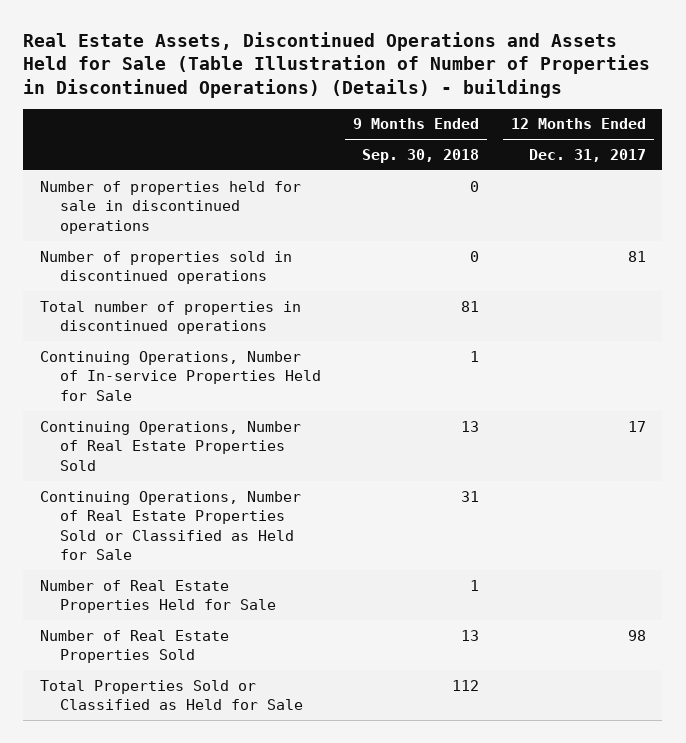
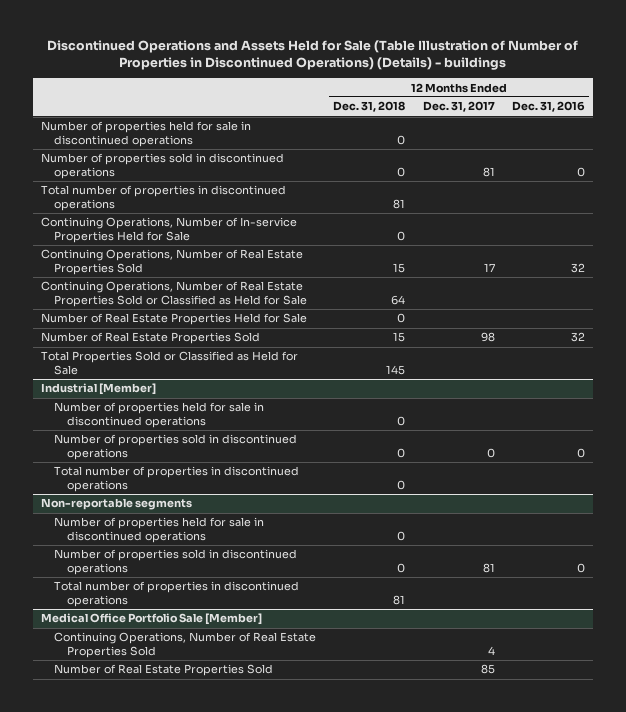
- Real Estate Assets, Discontinued Operations and Assets Held for Sale (Table Illustration of Number of Properties in Discontinued Operations) (Details) - buildings
+ Discontinued Operations and Assets Held for Sale (Table Illustration of Number of Properties in Discontinued Operations) (Details) - buildings
- | 9 Months Ended Sep. 30, 2018 | 12 Months Ended Dec. 31, 2017
+ | 12 Months Ended Dec. 31, 2018 | 12 Months Ended Dec. 31, 2017 | 12 Months Ended Dec. 31, 2016
+ Industrial [Member]
+ Number of properties held for sale in discontinued operations | 0 | |
+ Number of properties sold in discontinued operations | 0 | 0 | 0
+ Total number of properties in discontinued operations | 0 | |
+ Non-reportable segments
+ Number of properties held for sale in discontinued operations | 0 | |
+ Number of properties sold in discontinued operations | 0 | 81 | 0
+ Total number of properties in discontinued operations | 81 | |
+ Medical Office Portfolio Sale [Member]
+ Continuing Operations, Number of Real Estate Properties Sold | | 4 |
+ Number of Real Estate Properties Sold | | 85 |

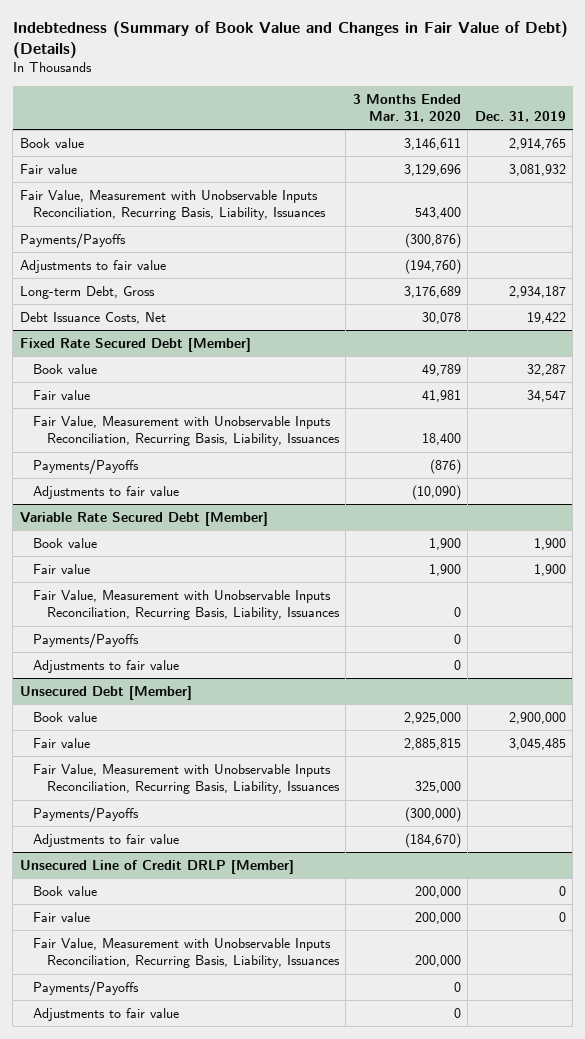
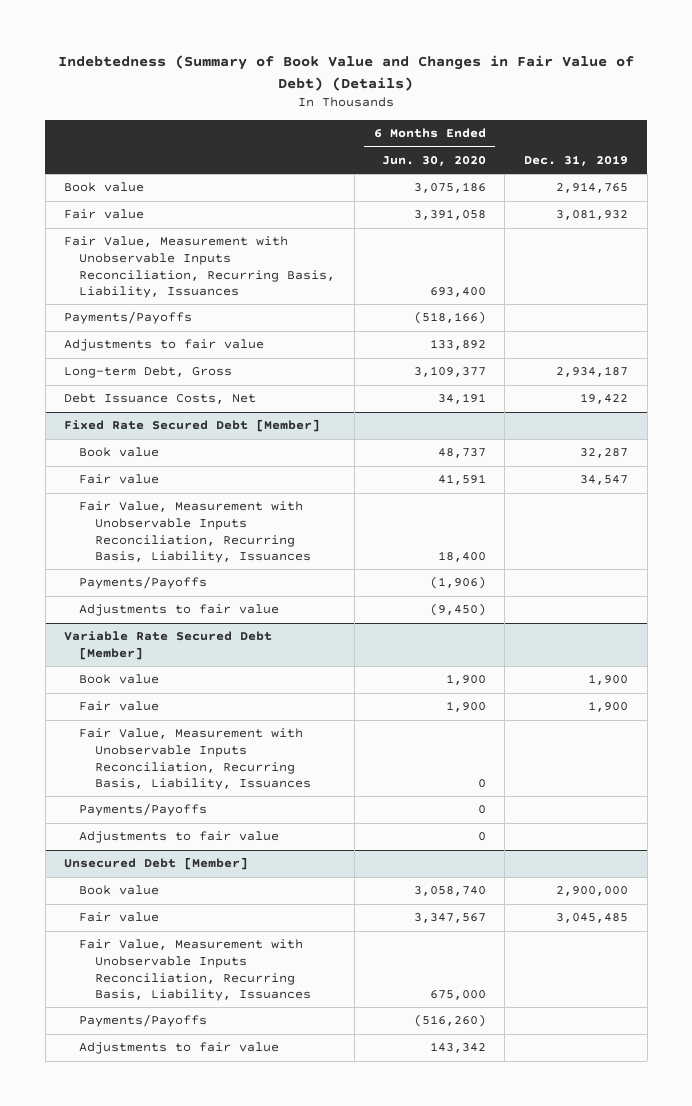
- | 3 Months Ended Mar. 31, 2020 | Dec. 31, 2019
+ | 6 Months Ended Jun. 30, 2020 | Dec. 31, 2019
- Unsecured Line of Credit DRLP [Member]
- Book value | 200,000 | 0
- Fair value | 200,000 | 0
- Fair Value, Measurement with Unobservable Inputs Reconciliation, Recurring Basis, Liability, Issuances | 200,000 |
- Payments/Payoffs | 0 |
- Adjustments to fair value | 0 |

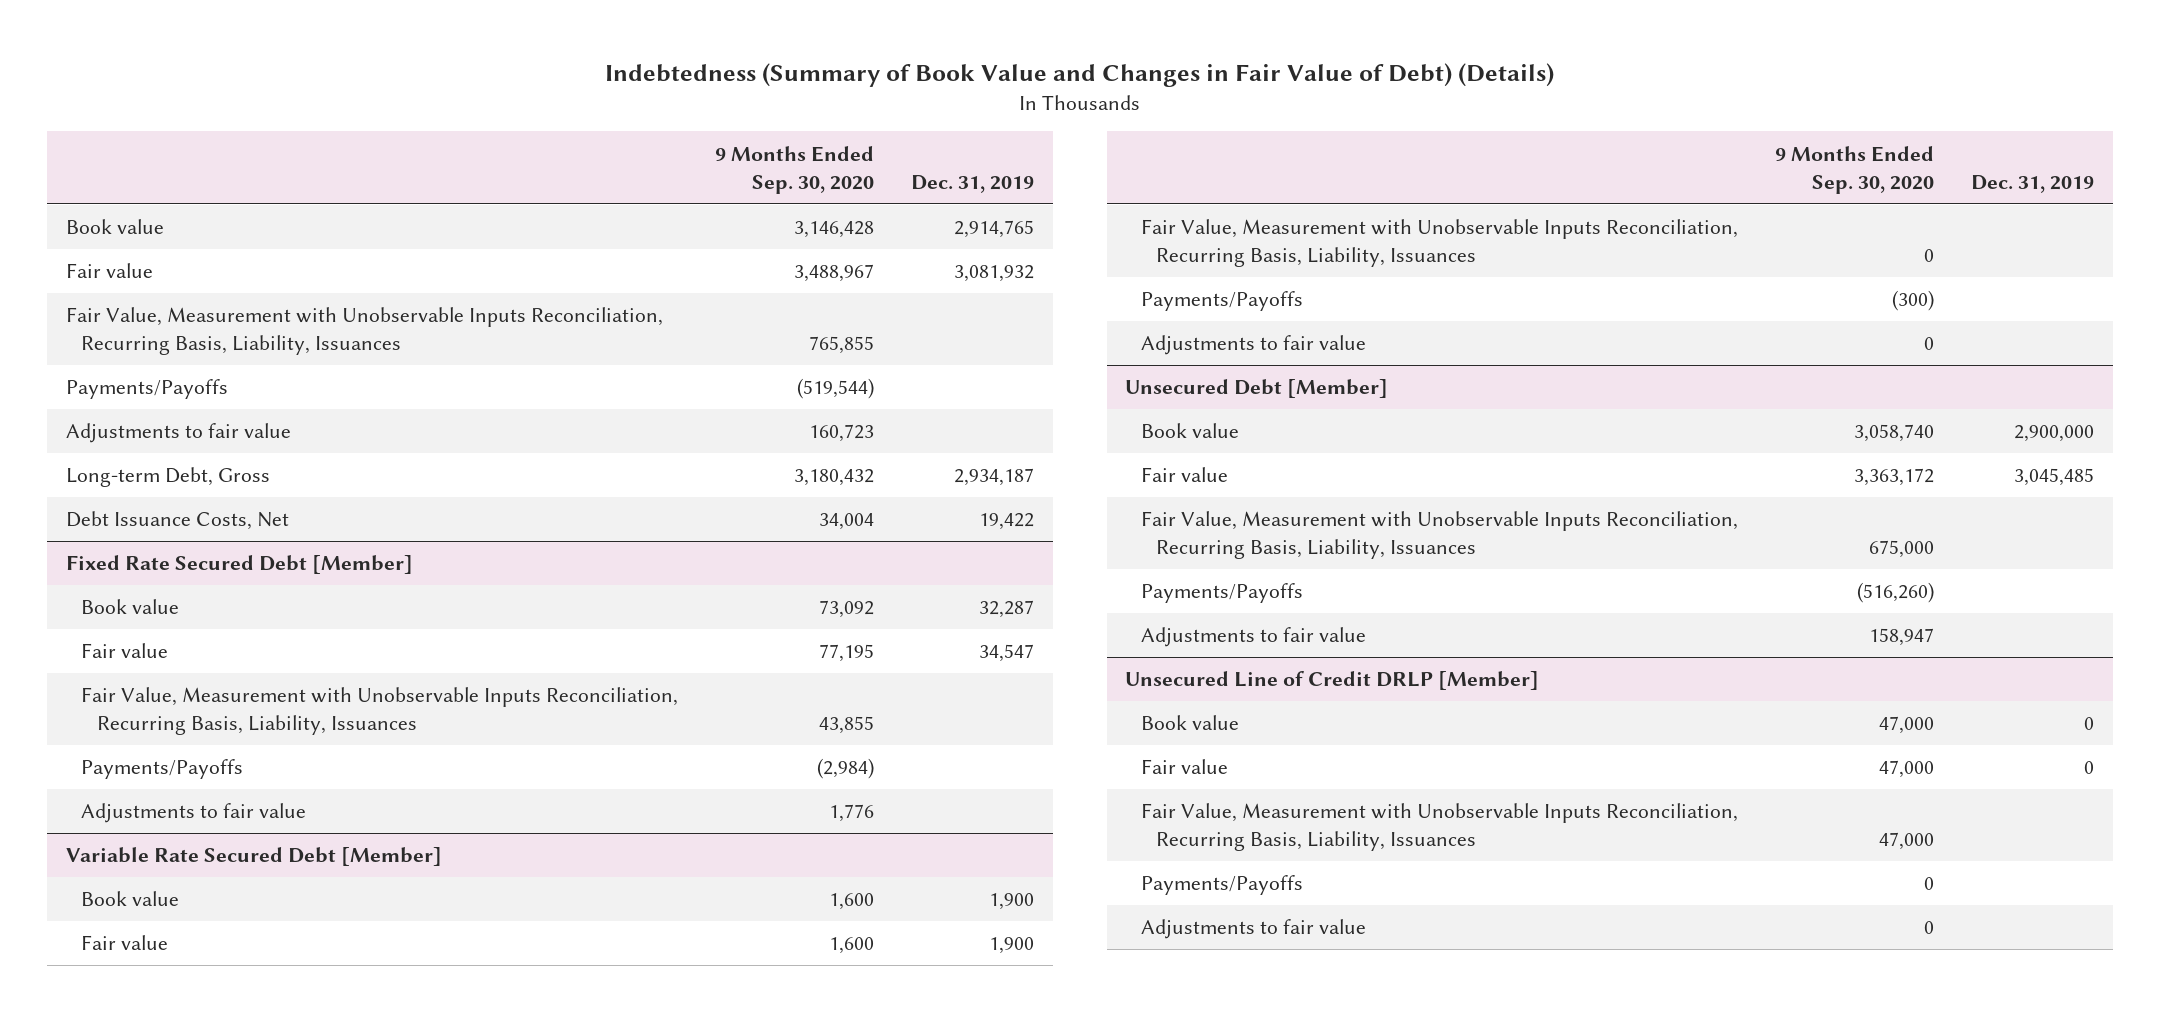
- | 6 Months Ended Jun. 30, 2020 | Dec. 31, 2019
+ | 9 Months Ended Sep. 30, 2020 | Dec. 31, 2019
+ Unsecured Line of Credit DRLP [Member]
+ Book value | 47,000 | 0
+ Fair value | 47,000 | 0
+ Fair Value, Measurement with Unobservable Inputs Reconciliation, Recurring Basis, Liability, Issuances | 47,000 |
+ Payments/Payoffs | 0 |
+ Adjustments to fair value | 0 |

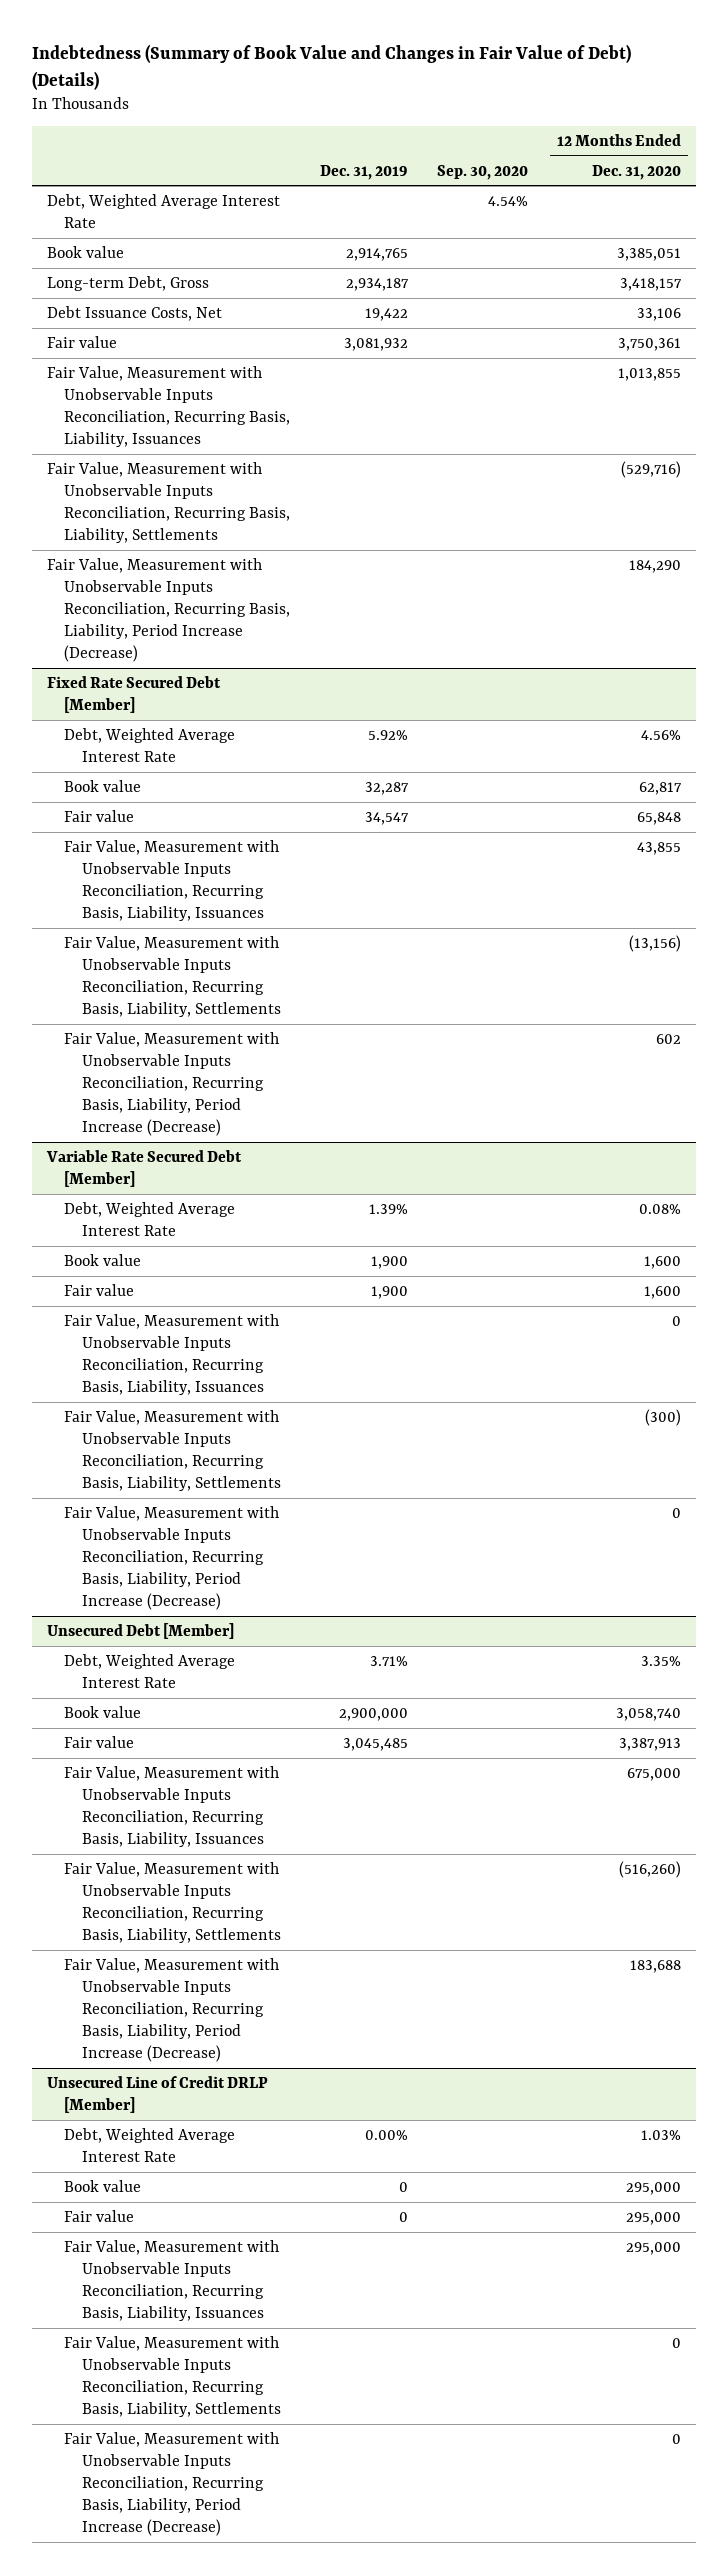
- | 9 Months Ended Sep. 30, 2020 | Dec. 31, 2019
+ | Dec. 31, 2019 | Sep. 30, 2020 | 12 Months Ended Dec. 31, 2020
+ Debt, Weighted Average Interest Rate | | 4.54% |
- Payments/Payoffs | (519,544) |
- Adjustments to fair value | 160,723 |
moved down: Fair value | 3,081,932 | | 3,750,361
moved down: Fair Value, Measurement with Unobservable Inputs Reconciliation, Recurring Basis, Liability, Issuances | | | 1,013,855
+ Fair Value, Measurement with Unobservable Inputs Reconciliation, Recurring Basis, Liability, Settlements | | | (529,716)
+ Fair Value, Measurement with Unobservable Inputs Reconciliation, Recurring Basis, Liability, Period Increase (Decrease) | | | 184,290
@ Fixed Rate Secured Debt [Member]
+ Debt, Weighted Average Interest Rate | 5.92% | | 4.56%
- Payments/Payoffs | (2,984) |
- Adjustments to fair value | 1,776 |
+ Fair Value, Measurement with Unobservable Inputs Reconciliation, Recurring Basis, Liability, Settlements | | | (13,156)
+ Fair Value, Measurement with Unobservable Inputs Reconciliation, Recurring Basis, Liability, Period Increase (Decrease) | | | 602
@ Variable Rate Secured Debt [Member]
+ Debt, Weighted Average Interest Rate | 1.39% | | 0.08%
- Payments/Payoffs | (300) |
- Adjustments to fair value | 0 |
+ Fair Value, Measurement with Unobservable Inputs Reconciliation, Recurring Basis, Liability, Settlements | | | (300)
+ Fair Value, Measurement with Unobservable Inputs Reconciliation, Recurring Basis, Liability, Period Increase (Decrease) | | | 0
@ Unsecured Debt [Member]
+ Debt, Weighted Average Interest Rate | 3.71% | | 3.35%
- Payments/Payoffs | (516,260) |
- Adjustments to fair value | 158,947 |
+ Fair Value, Measurement with Unobservable Inputs Reconciliation, Recurring Basis, Liability, Settlements | | | (516,260)
+ Fair Value, Measurement with Unobservable Inputs Reconciliation, Recurring Basis, Liability, Period Increase (Decrease) | | | 183,688
@ Unsecured Line of Credit DRLP [Member]
+ Debt, Weighted Average Interest Rate | 0.00% | | 1.03%
- Payments/Payoffs | 0 |
- Adjustments to fair value | 0 |
+ Fair Value, Measurement with Unobservable Inputs Reconciliation, Recurring Basis, Liability, Settlements | | | 0
+ Fair Value, Measurement with Unobservable Inputs Reconciliation, Recurring Basis, Liability, Period Increase (Decrease) | | | 0

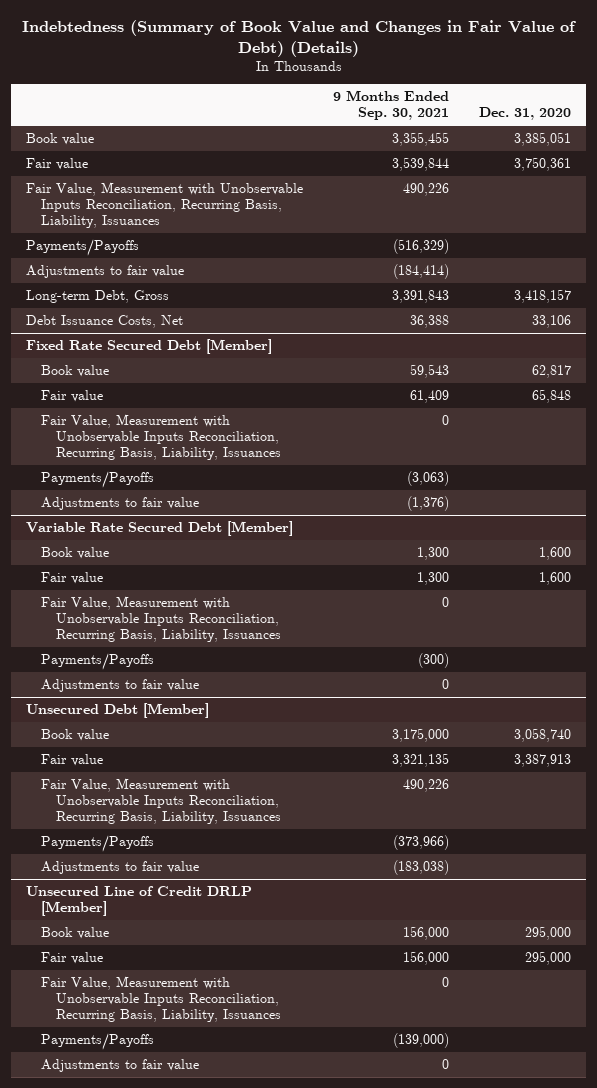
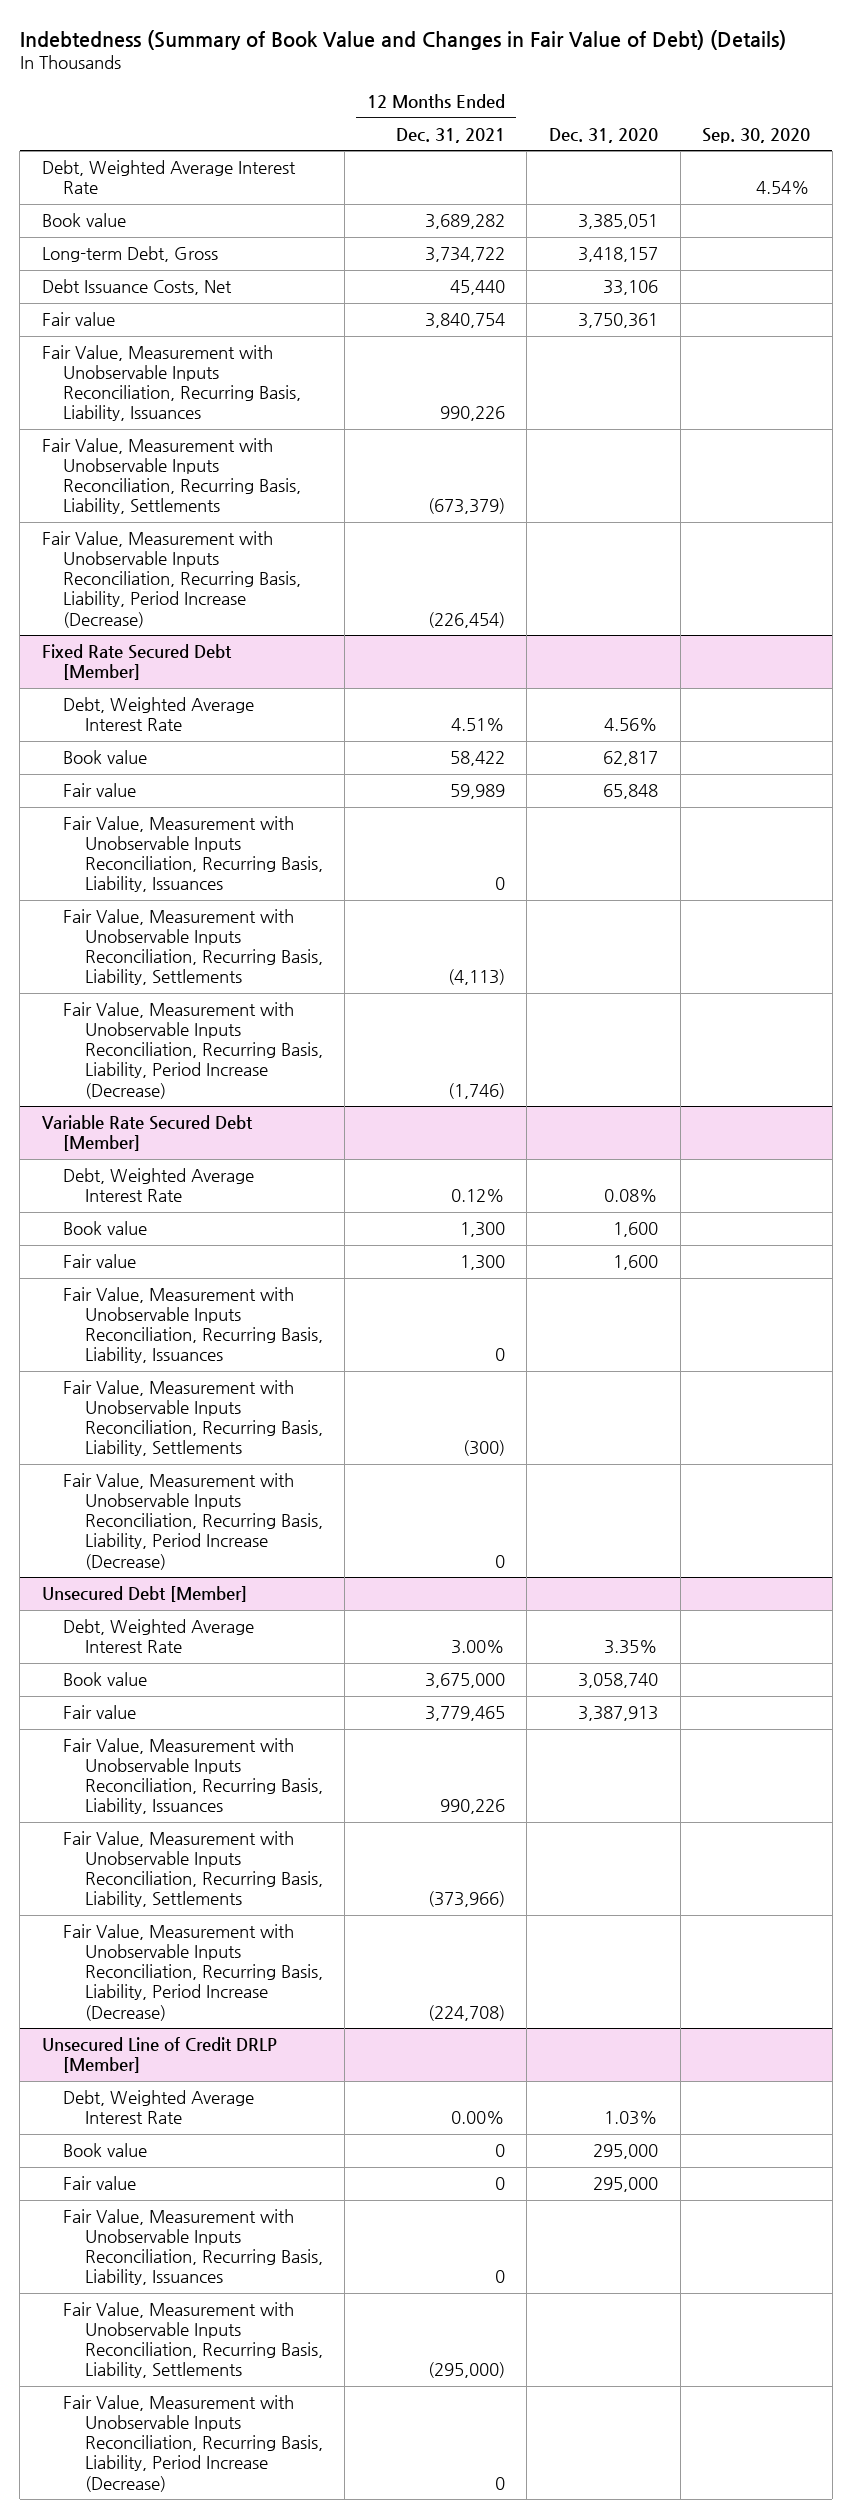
- | 9 Months Ended Sep. 30, 2021 | Dec. 31, 2020
+ | 12 Months Ended Dec. 31, 2021 | Dec. 31, 2020 | Sep. 30, 2020
+ Debt, Weighted Average Interest Rate | | | 4.54%
- Payments/Payoffs | (516,329) |
- Adjustments to fair value | (184,414) |
moved down: Fair value | 3,840,754 | 3,750,361 |
moved down: Fair Value, Measurement with Unobservable Inputs Reconciliation, Recurring Basis, Liability, Issuances | 990,226 | |
+ Fair Value, Measurement with Unobservable Inputs Reconciliation, Recurring Basis, Liability, Settlements | (673,379) | |
+ Fair Value, Measurement with Unobservable Inputs Reconciliation, Recurring Basis, Liability, Period Increase (Decrease) | (226,454) | |
@ Fixed Rate Secured Debt [Member]
+ Debt, Weighted Average Interest Rate | 4.51% | 4.56% |
- Payments/Payoffs | (3,063) |
- Adjustments to fair value | (1,376) |
+ Fair Value, Measurement with Unobservable Inputs Reconciliation, Recurring Basis, Liability, Settlements | (4,113) | |
+ Fair Value, Measurement with Unobservable Inputs Reconciliation, Recurring Basis, Liability, Period Increase (Decrease) | (1,746) | |
@ Variable Rate Secured Debt [Member]
+ Debt, Weighted Average Interest Rate | 0.12% | 0.08% |
- Payments/Payoffs | (300) |
- Adjustments to fair value | 0 |
+ Fair Value, Measurement with Unobservable Inputs Reconciliation, Recurring Basis, Liability, Settlements | (300) | |
+ Fair Value, Measurement with Unobservable Inputs Reconciliation, Recurring Basis, Liability, Period Increase (Decrease) | 0 | |
@ Unsecured Debt [Member]
+ Debt, Weighted Average Interest Rate | 3.00% | 3.35% |
- Payments/Payoffs | (373,966) |
- Adjustments to fair value | (183,038) |
+ Fair Value, Measurement with Unobservable Inputs Reconciliation, Recurring Basis, Liability, Settlements | (373,966) | |
+ Fair Value, Measurement with Unobservable Inputs Reconciliation, Recurring Basis, Liability, Period Increase (Decrease) | (224,708) | |
@ Unsecured Line of Credit DRLP [Member]
+ Debt, Weighted Average Interest Rate | 0.00% | 1.03% |
- Payments/Payoffs | (139,000) |
- Adjustments to fair value | 0 |
+ Fair Value, Measurement with Unobservable Inputs Reconciliation, Recurring Basis, Liability, Settlements | (295,000) | |
+ Fair Value, Measurement with Unobservable Inputs Reconciliation, Recurring Basis, Liability, Period Increase (Decrease) | 0 | |

